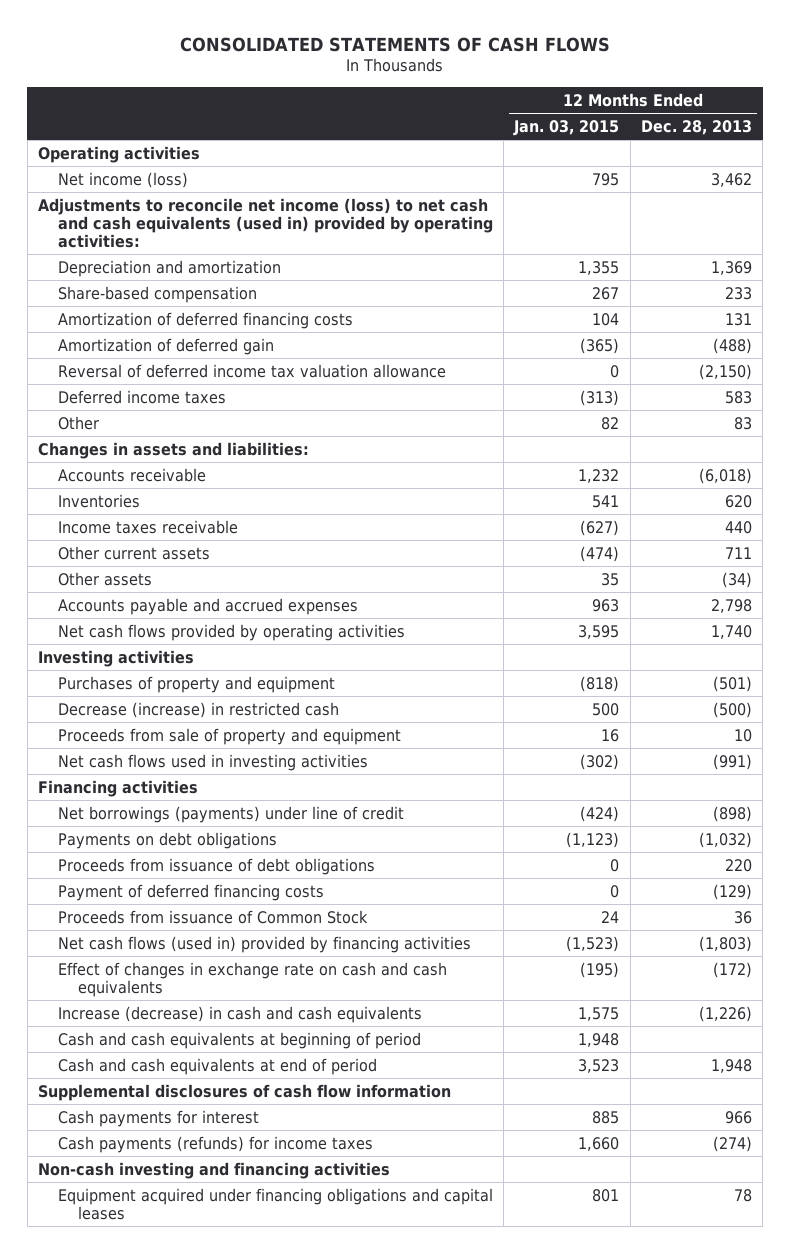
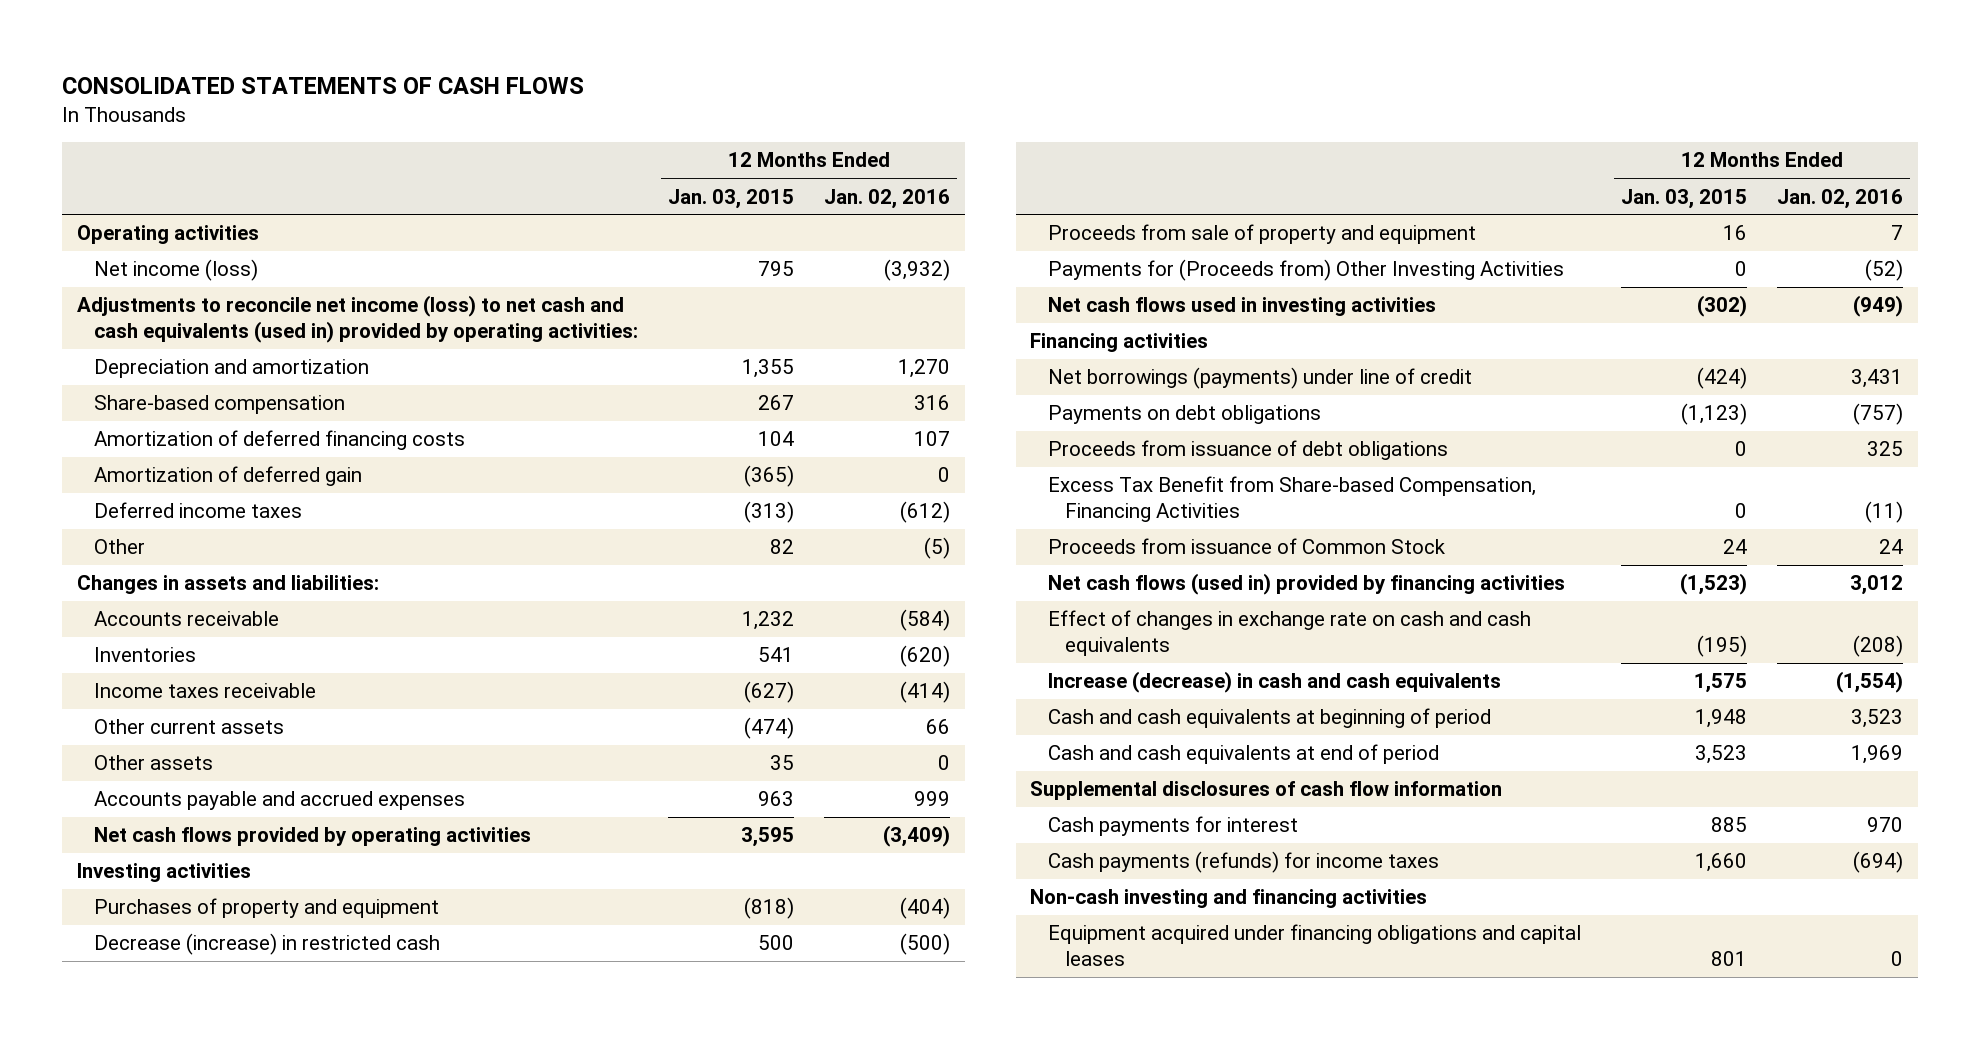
- | 12 Months Ended Jan. 03, 2015 | 12 Months Ended Dec. 28, 2013
+ | 12 Months Ended Jan. 03, 2015 | 12 Months Ended Jan. 02, 2016
- Reversal of deferred income tax valuation allowance | 0 | (2,150)
+ Payments for (Proceeds from) Other Investing Activities | 0 | (52)
- Payment of deferred financing costs | 0 | (129)
+ Excess Tax Benefit from Share-based Compensation, Financing Activities | 0 | (11)

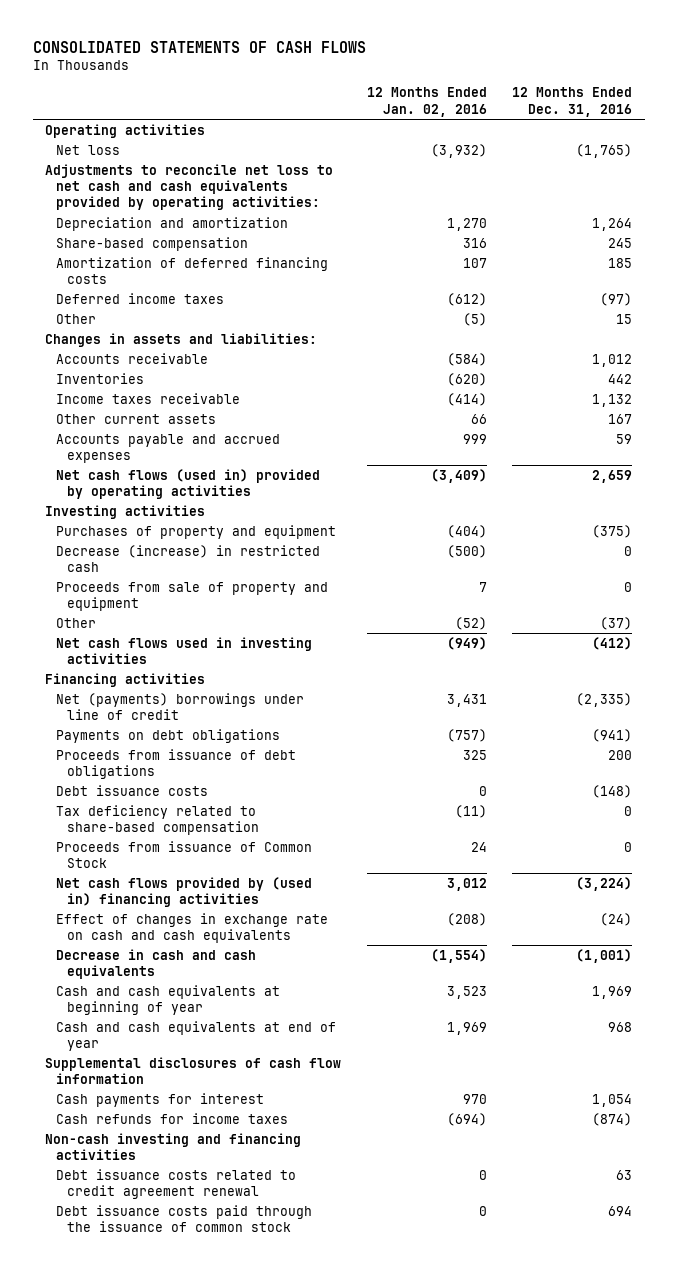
- | 12 Months Ended Jan. 03, 2015 | 12 Months Ended Jan. 02, 2016
+ | 12 Months Ended Jan. 02, 2016 | 12 Months Ended Dec. 31, 2016
- Net income (loss) | 795 | (3,932)
- Adjustments to reconcile net income (loss) to net cash and cash equivalents (used in) provided by operating activities:
+ Net loss | (3,932) | (1,765)
+ Adjustments to reconcile net loss to net cash and cash equivalents provided by operating activities:
- Amortization of deferred gain | (365) | 0
- Other assets | 35 | 0
- Net cash flows provided by operating activities | 3,595 | (3,409)
+ Net cash flows (used in) provided by operating activities | (3,409) | 2,659
- Payments for (Proceeds from) Other Investing Activities | 0 | (52)
+ Other | (52) | (37)
- Net borrowings (payments) under line of credit | (424) | 3,431
+ Net (payments) borrowings under line of credit | 3,431 | (2,335)
- Excess Tax Benefit from Share-based Compensation, Financing Activities | 0 | (11)
+ Debt issuance costs | 0 | (148)
+ Tax deficiency related to share-based compensation | (11) | 0
- Net cash flows (used in) provided by financing activities | (1,523) | 3,012
+ Net cash flows provided by (used in) financing activities | 3,012 | (3,224)
- Increase (decrease) in cash and cash equivalents | 1,575 | (1,554)
- Cash and cash equivalents at beginning of period | 1,948 | 3,523
- Cash and cash equivalents at end of period | 3,523 | 1,969
+ Decrease in cash and cash equivalents | (1,554) | (1,001)
+ Cash and cash equivalents at beginning of year | 3,523 | 1,969
+ Cash and cash equivalents at end of year | 1,969 | 968
- Cash payments (refunds) for income taxes | 1,660 | (694)
+ Cash refunds for income taxes | (694) | (874)
- Equipment acquired under financing obligations and capital leases | 801 | 0
+ Debt issuance costs related to credit agreement renewal | 0 | 63
+ Debt issuance costs paid through the issuance of common stock | 0 | 694

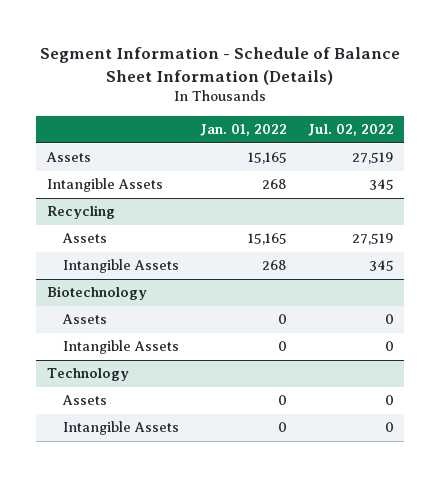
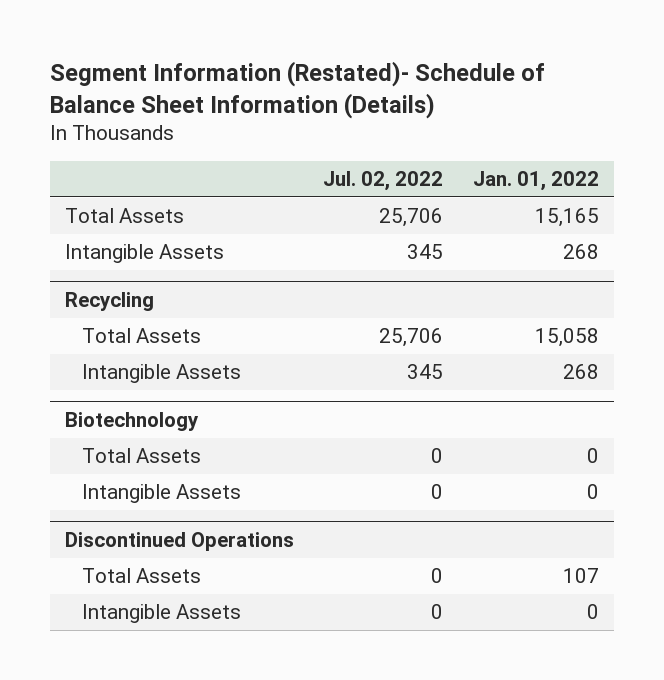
- Segment Information - Schedule of Balance Sheet Information (Details)
+ Segment Information (Restated)- Schedule of Balance Sheet Information (Details)
- | Jan. 01, 2022 | Jul. 02, 2022
+ | Jul. 02, 2022 | Jan. 01, 2022
- Assets | 15,165 | 27,519
+ Total Assets | 25,706 | 15,165
@ Recycling
- Assets | 15,165 | 27,519
+ Total Assets | 25,706 | 15,058
@ Biotechnology
- Assets | 0 | 0
+ Total Assets | 0 | 0
- Technology
- Assets | 0 | 0
+ Discontinued Operations
+ Total Assets | 0 | 107

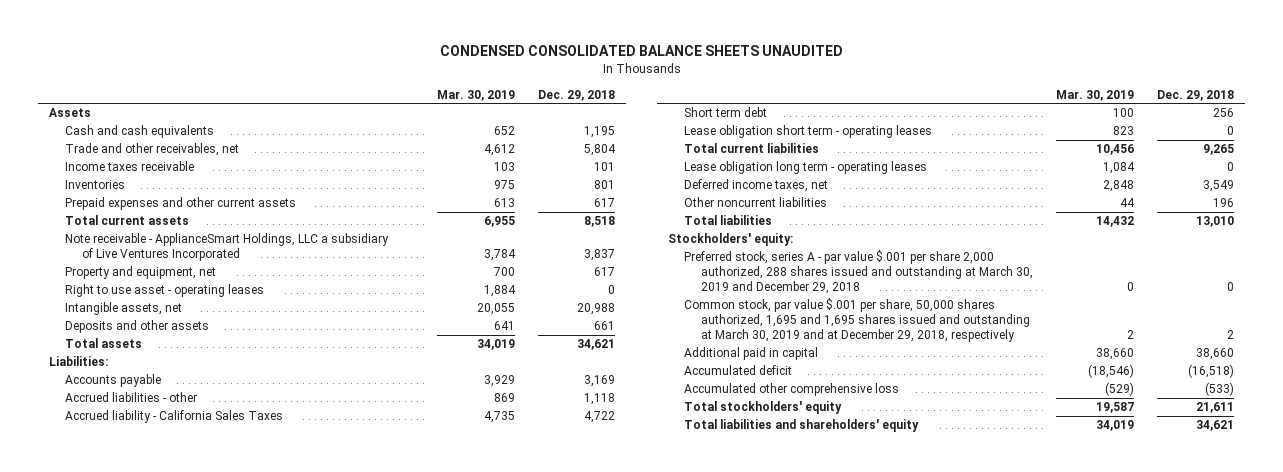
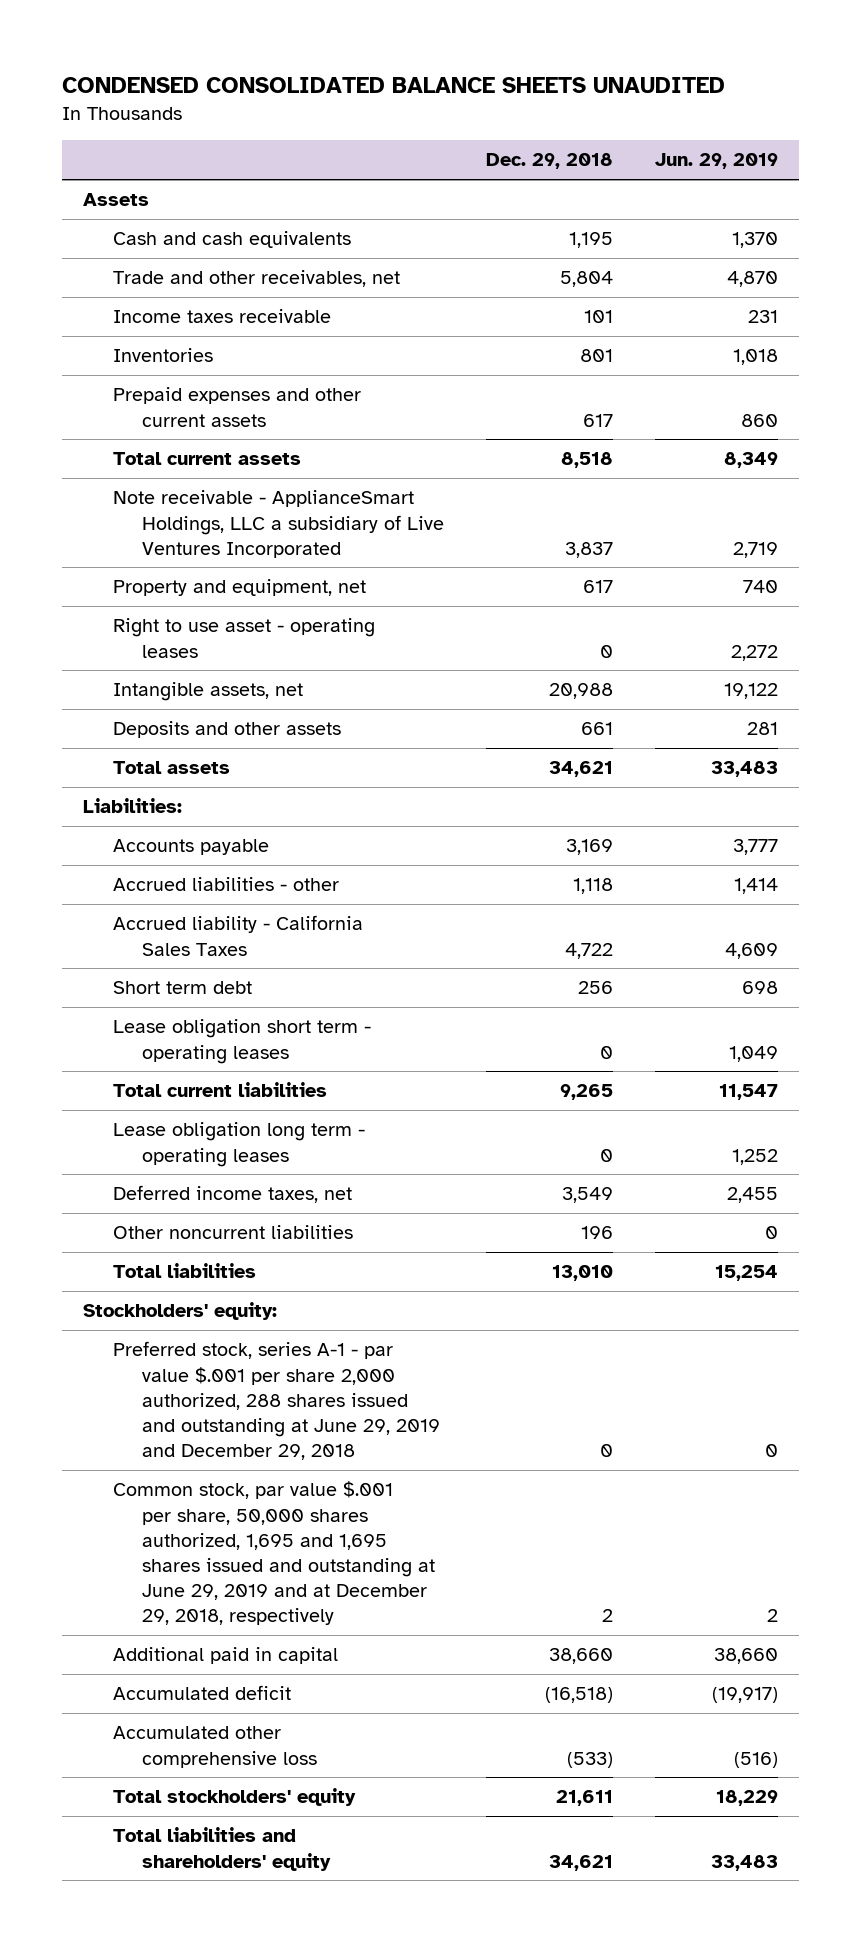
- | Mar. 30, 2019 | Dec. 29, 2018
+ | Dec. 29, 2018 | Jun. 29, 2019
- Preferred stock, series A - par value $.001 per share 2,000 authorized, 288 shares issued and outstanding at March 30, 2019 and December 29, 2018 | 0 | 0
- Common stock, par value $.001 per share, 50,000 shares authorized, 1,695 and 1,695 shares issued and outstanding at March 30, 2019 and at December 29, 2018, respectively | 2 | 2
+ Preferred stock, series A-1 - par value $.001 per share 2,000 authorized, 288 shares issued and outstanding at June 29, 2019 and December 29, 2018 | 0 | 0
+ Common stock, par value $.001 per share, 50,000 shares authorized, 1,695 and 1,695 shares issued and outstanding at June 29, 2019 and at December 29, 2018, respectively | 2 | 2

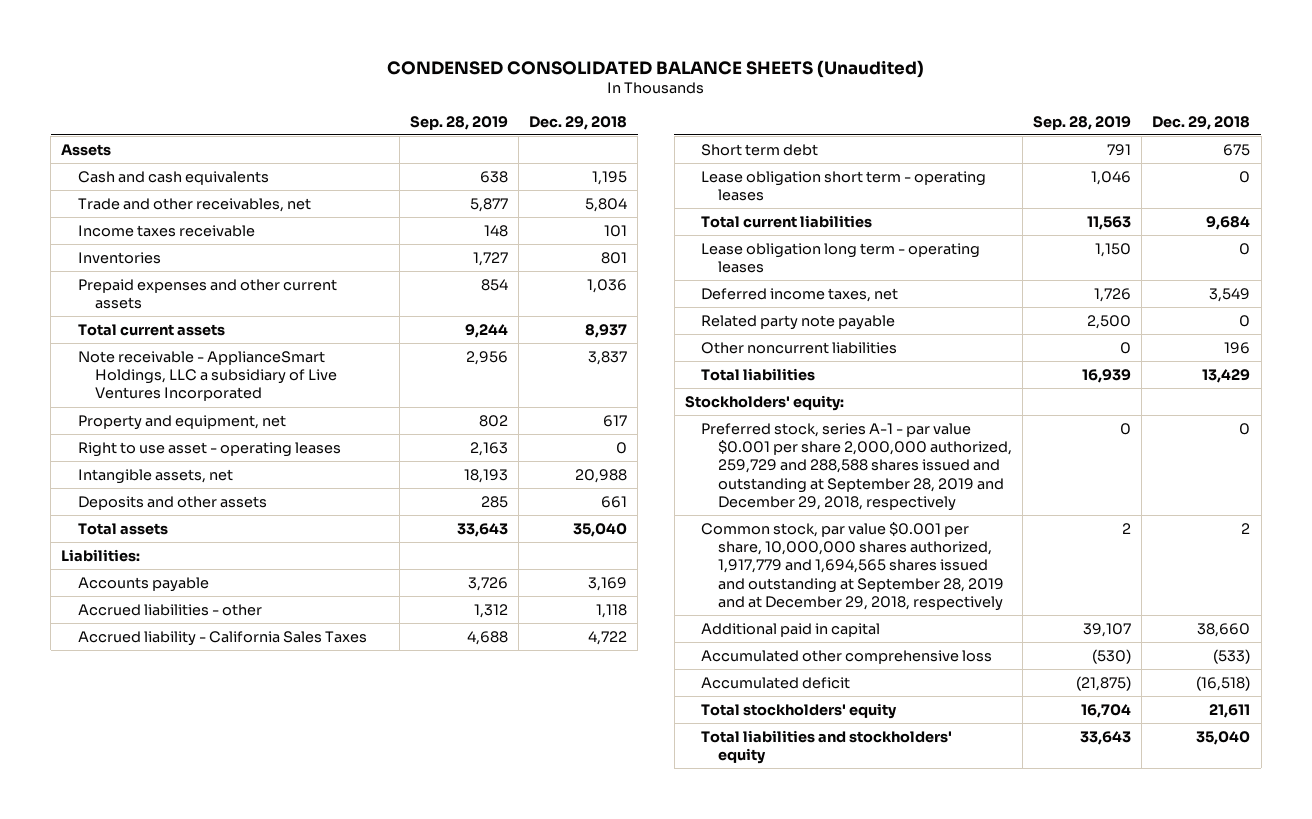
- CONDENSED CONSOLIDATED BALANCE SHEETS UNAUDITED
+ CONDENSED CONSOLIDATED BALANCE SHEETS (Unaudited)
- | Dec. 29, 2018 | Jun. 29, 2019
+ | Sep. 28, 2019 | Dec. 29, 2018
- Prepaid expenses and other current assets | 617 | 860
- Total current assets | 8,518 | 8,349
+ Prepaid expenses and other current assets | 854 | 1,036
+ Total current assets | 9,244 | 8,937
- Total assets | 34,621 | 33,483
+ Total assets | 33,643 | 35,040
- Short term debt | 256 | 698
+ Short term debt | 791 | 675
- Total current liabilities | 9,265 | 11,547
+ Total current liabilities | 11,563 | 9,684
+ Related party note payable | 2,500 | 0
- Total liabilities | 13,010 | 15,254
+ Total liabilities | 16,939 | 13,429
- Preferred stock, series A-1 - par value $.001 per share 2,000 authorized, 288 shares issued and outstanding at June 29, 2019 and December 29, 2018 | 0 | 0
- Common stock, par value $.001 per share, 50,000 shares authorized, 1,695 and 1,695 shares issued and outstanding at June 29, 2019 and at December 29, 2018, respectively | 2 | 2
+ Preferred stock, series A-1 - par value $0.001 per share 2,000,000 authorized, 259,729 and 288,588 shares issued and outstanding at September 28, 2019 and December 29, 2018, respectively | 0 | 0
+ Common stock, par value $0.001 per share, 10,000,000 shares authorized, 1,917,779 and 1,694,565 shares issued and outstanding at September 28, 2019 and at December 29, 2018, respectively | 2 | 2
moved down: Accumulated deficit | (21,875) | (16,518)
- Total liabilities and shareholders' equity | 34,621 | 33,483
+ Total liabilities and stockholders' equity | 33,643 | 35,040

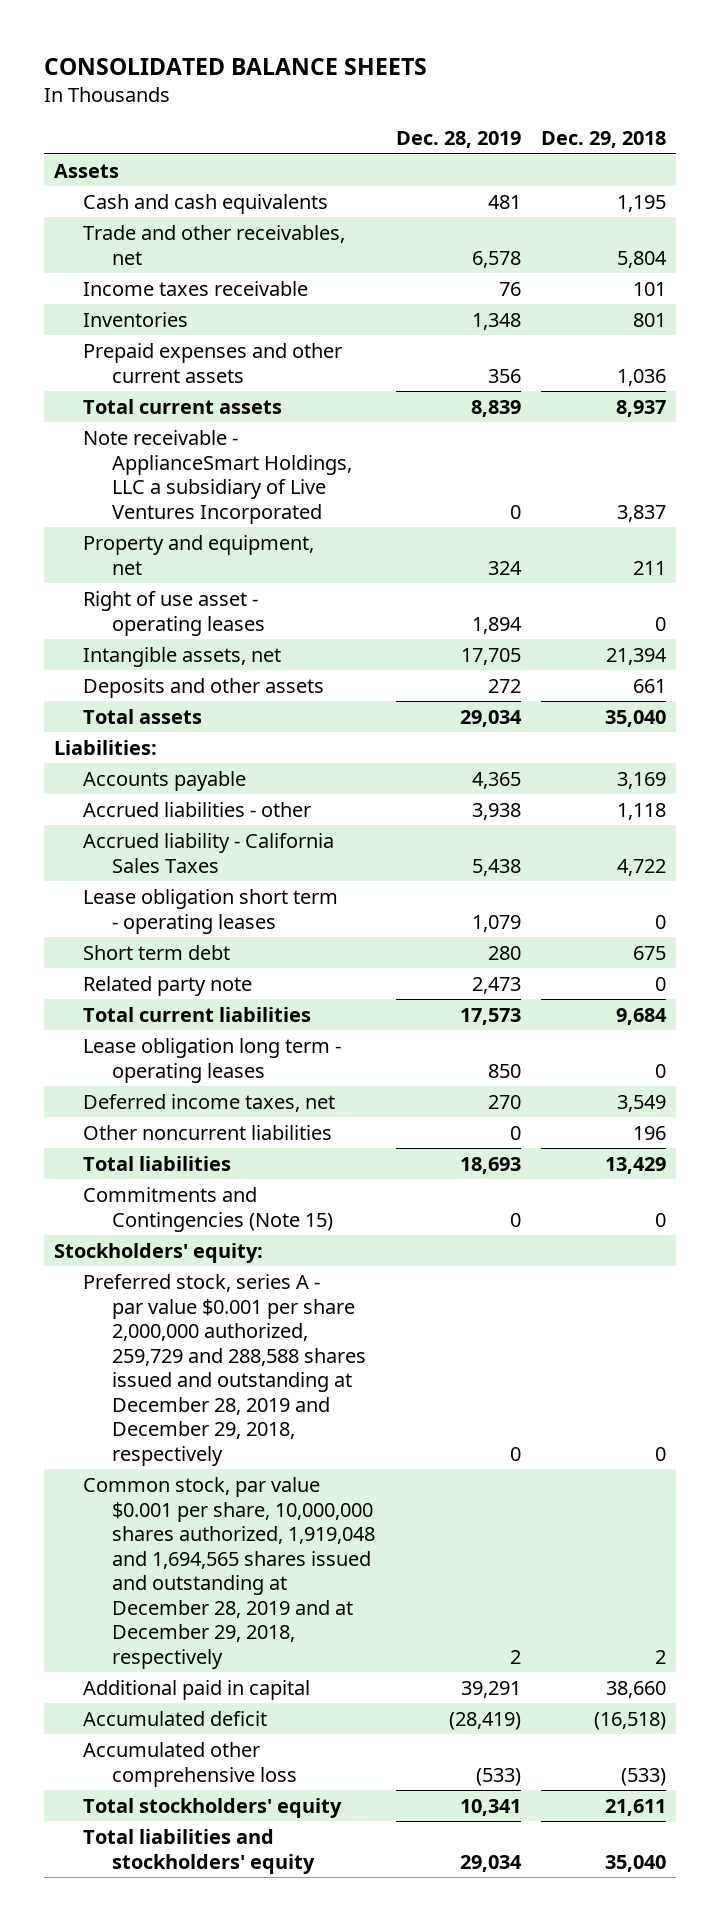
- CONDENSED CONSOLIDATED BALANCE SHEETS (Unaudited)
+ CONSOLIDATED BALANCE SHEETS
- | Sep. 28, 2019 | Dec. 29, 2018
+ | Dec. 28, 2019 | Dec. 29, 2018
- Property and equipment, net | 802 | 617
- Right to use asset - operating leases | 2,163 | 0
- Intangible assets, net | 18,193 | 20,988
+ Property and equipment, net | 324 | 211
+ Right of use asset - operating leases | 1,894 | 0
+ Intangible assets, net | 17,705 | 21,394
moved down: Short term debt | 280 | 675
+ Related party note | 2,473 | 0
- Related party note payable | 2,500 | 0
+ Commitments and Contingencies (Note 15) | 0 | 0
- Preferred stock, series A-1 - par value $0.001 per share 2,000,000 authorized, 259,729 and 288,588 shares issued and outstanding at September 28, 2019 and December 29, 2018, respectively | 0 | 0
- Common stock, par value $0.001 per share, 10,000,000 shares authorized, 1,917,779 and 1,694,565 shares issued and outstanding at September 28, 2019 and at December 29, 2018, respectively | 2 | 2
+ Preferred stock, series A - par value $0.001 per share 2,000,000 authorized, 259,729 and 288,588 shares issued and outstanding at December 28, 2019 and December 29, 2018, respectively | 0 | 0
+ Common stock, par value $0.001 per share, 10,000,000 shares authorized, 1,919,048 and 1,694,565 shares issued and outstanding at December 28, 2019 and at December 29, 2018, respectively | 2 | 2
moved down: Accumulated other comprehensive loss | (533) | (533)

